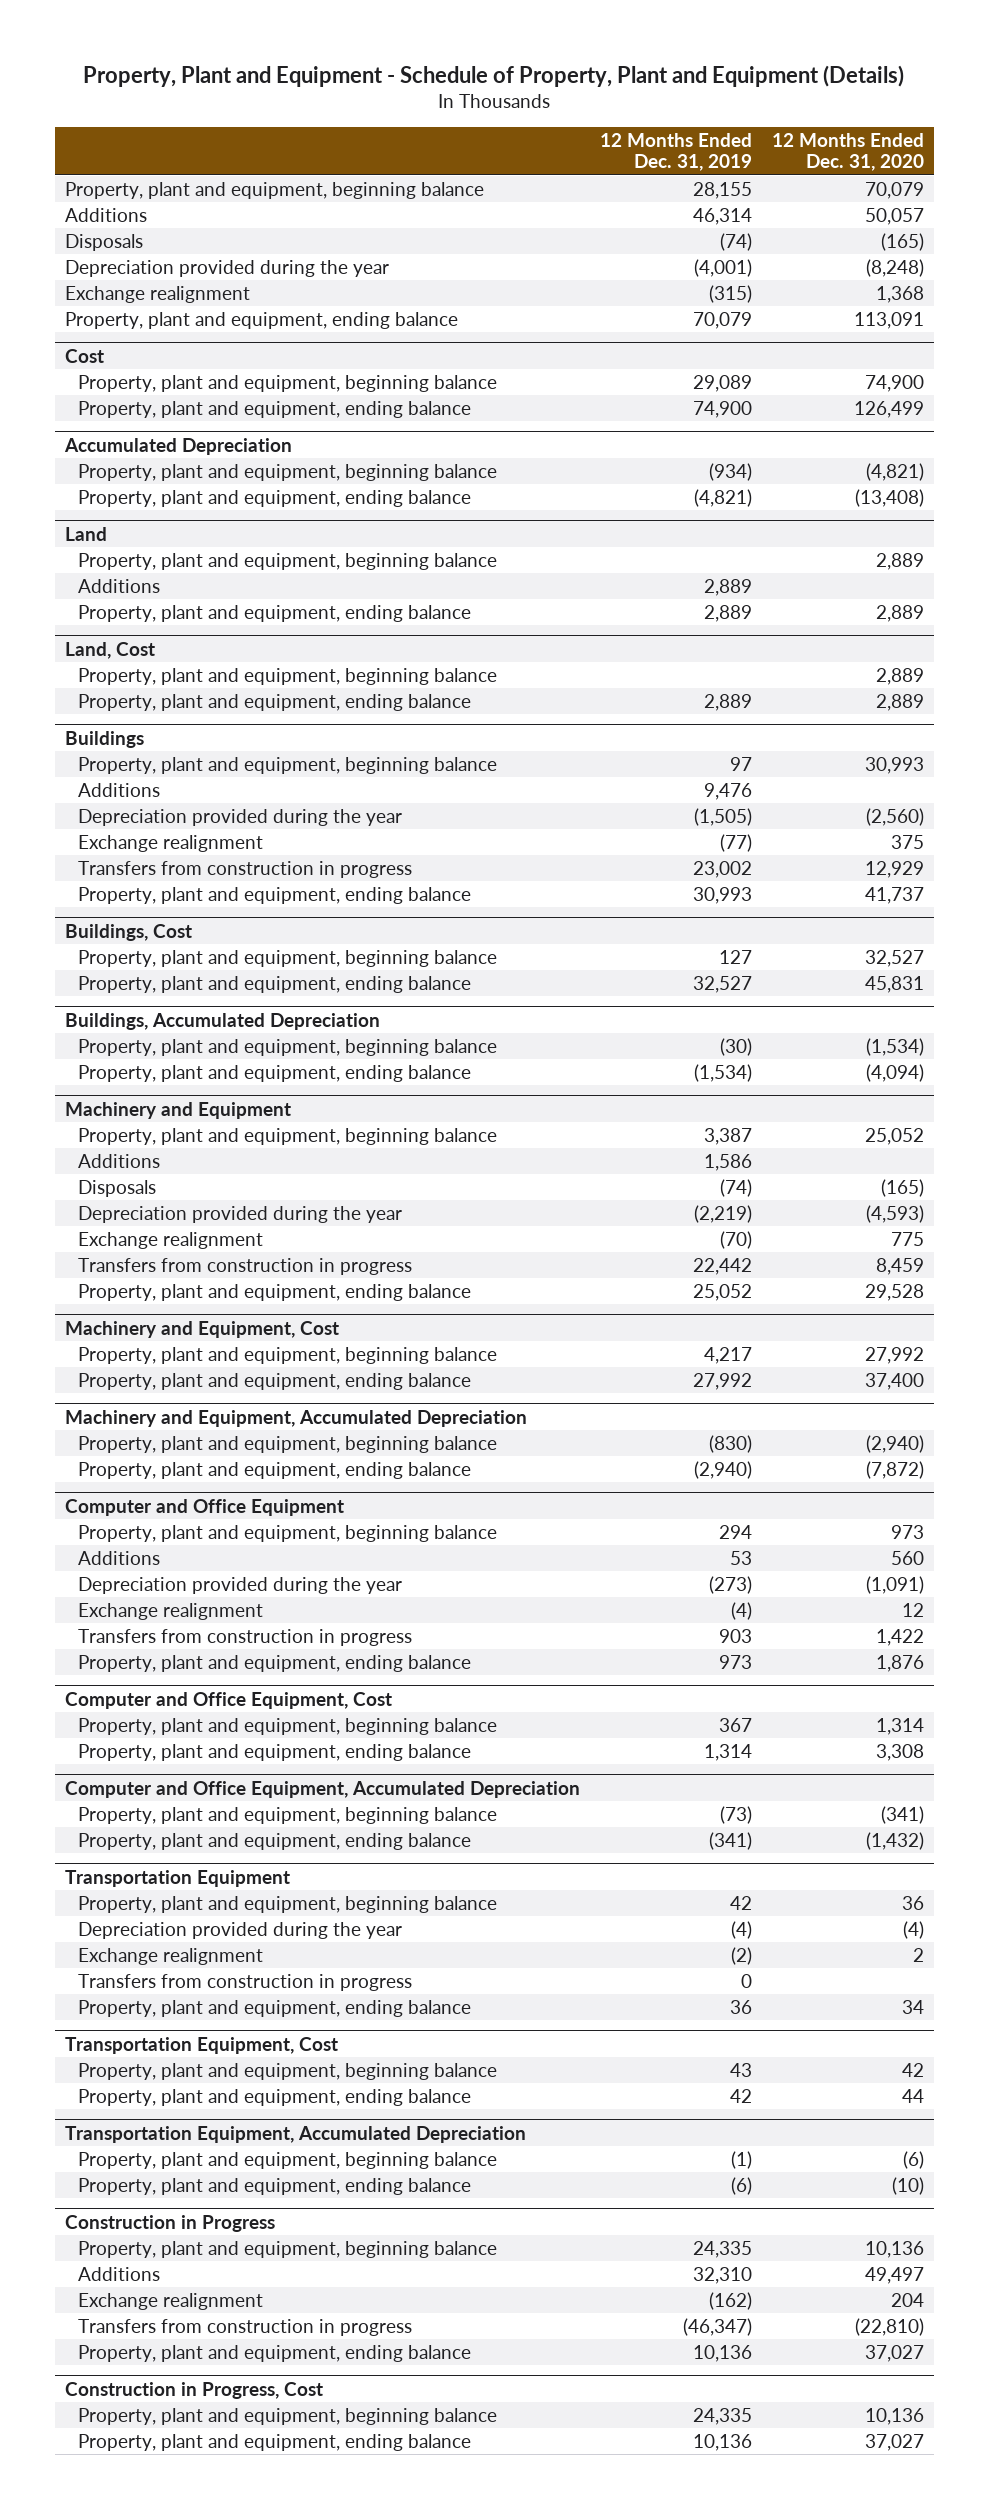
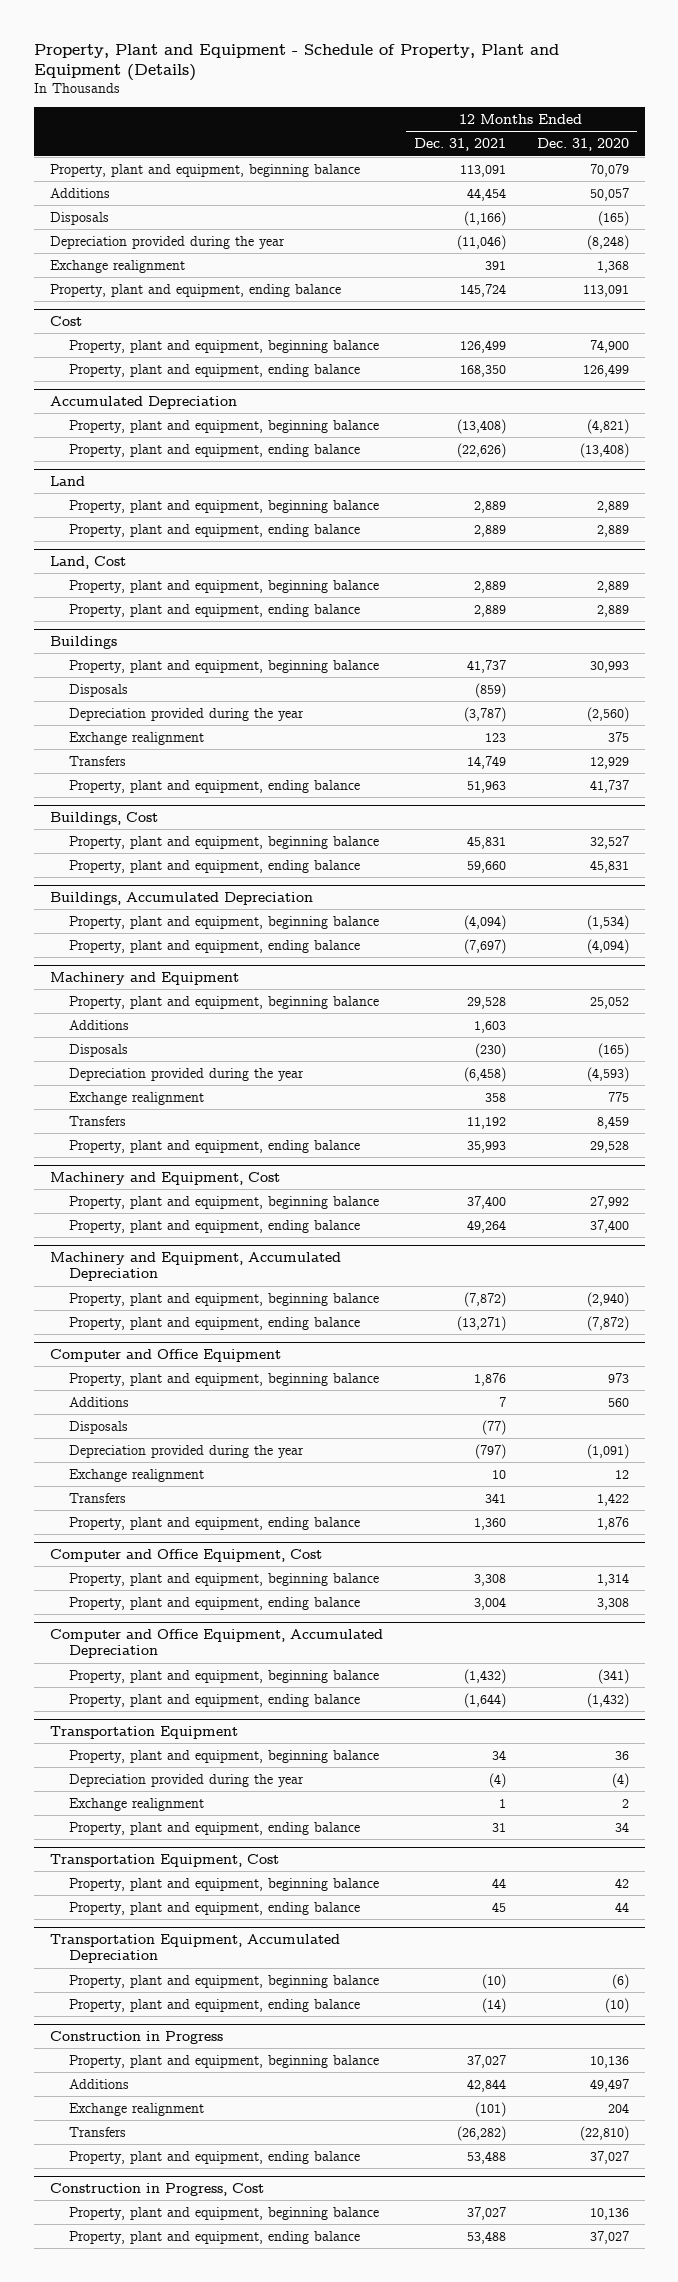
- | 12 Months Ended Dec. 31, 2019 | 12 Months Ended Dec. 31, 2020
+ | 12 Months Ended Dec. 31, 2021 | 12 Months Ended Dec. 31, 2020
@ Land
- Additions | 2,889 |
@ Buildings
- Additions | 9,476 |
+ Disposals | (859) |
- Transfers from construction in progress | 23,002 | 12,929
+ Transfers | 14,749 | 12,929
@ Machinery and Equipment
- Transfers from construction in progress | 22,442 | 8,459
+ Transfers | 11,192 | 8,459
@ Computer and Office Equipment
+ Disposals | (77) |
- Transfers from construction in progress | 903 | 1,422
+ Transfers | 341 | 1,422
@ Transportation Equipment
- Transfers from construction in progress | 0 |
@ Construction in Progress
- Transfers from construction in progress | (46,347) | (22,810)
+ Transfers | (26,282) | (22,810)

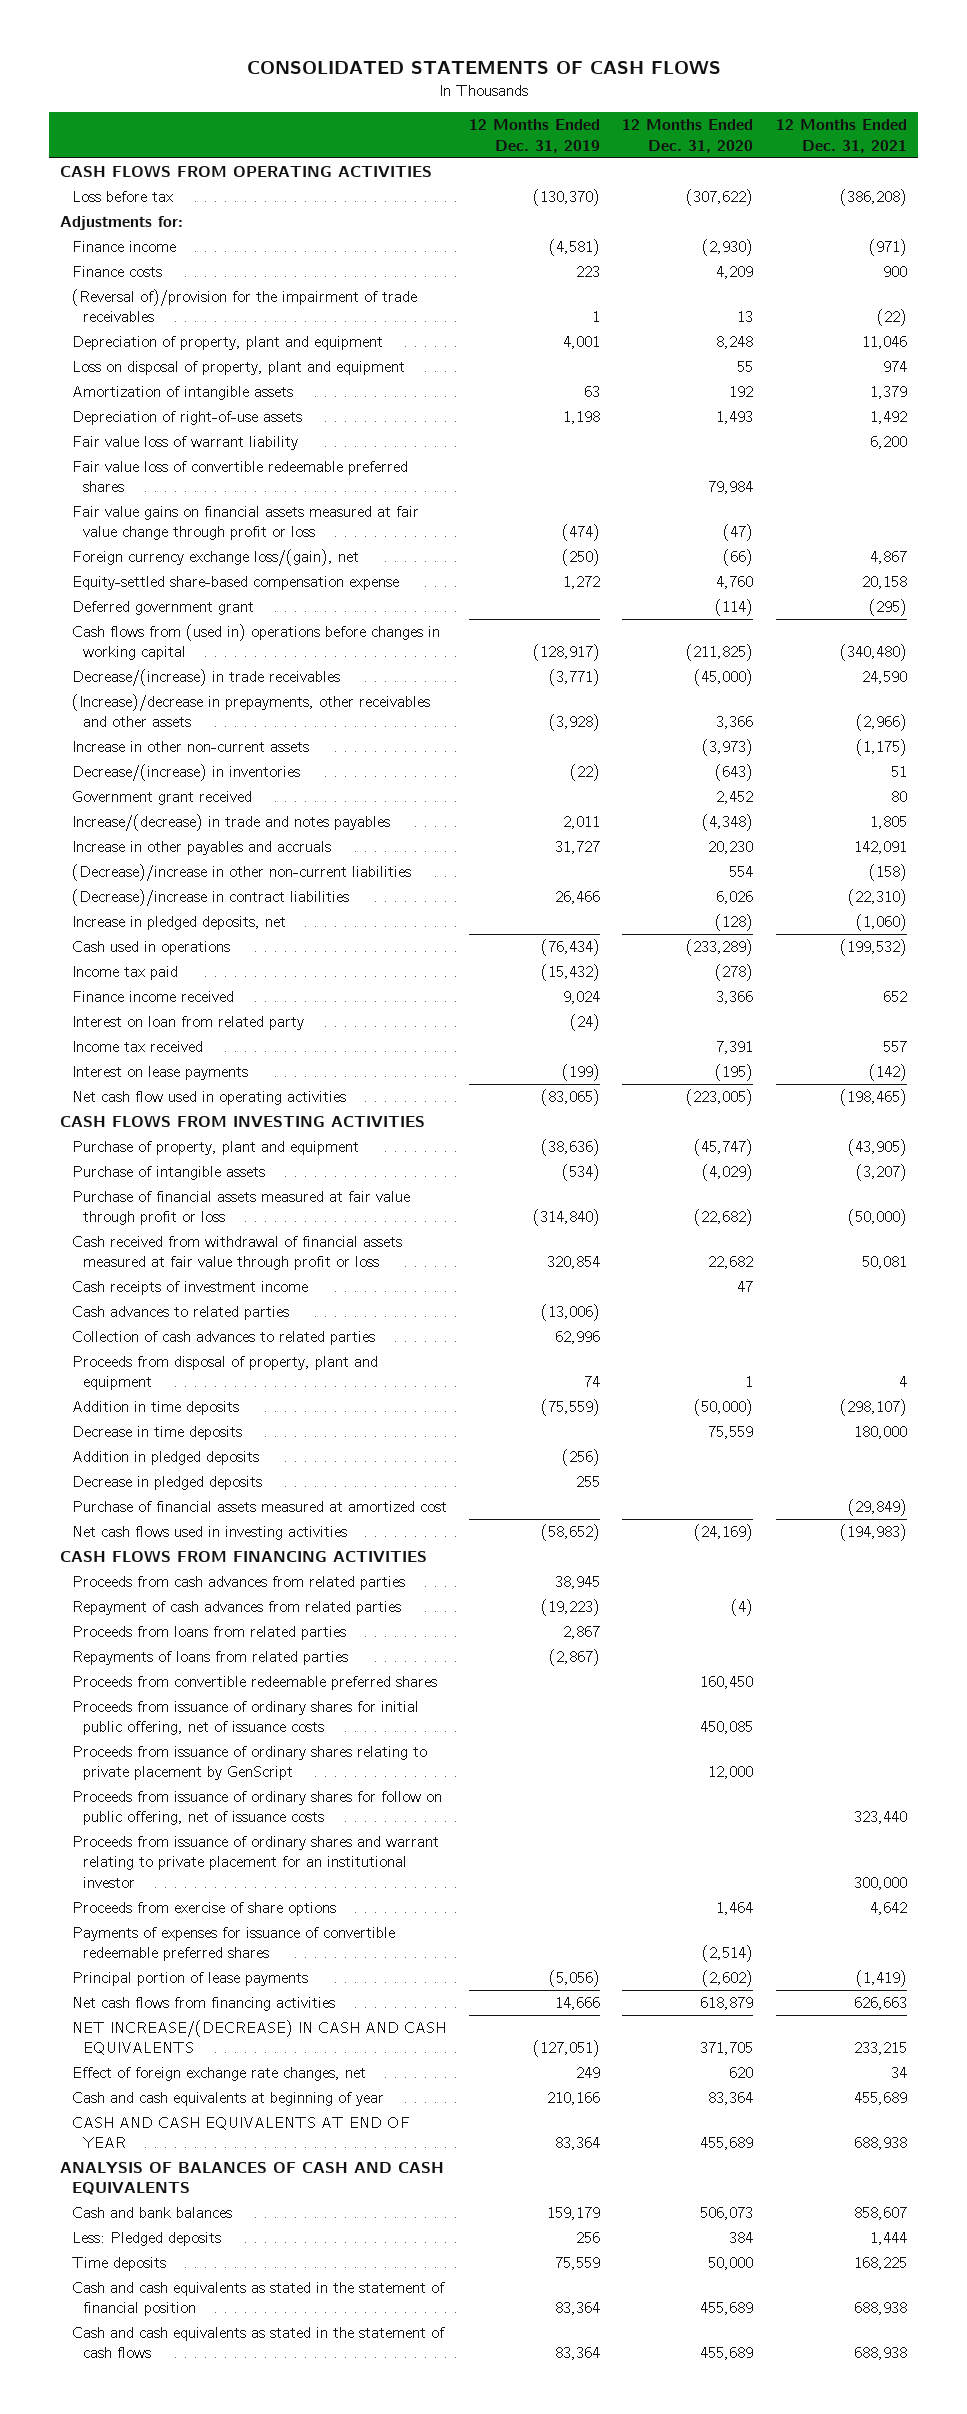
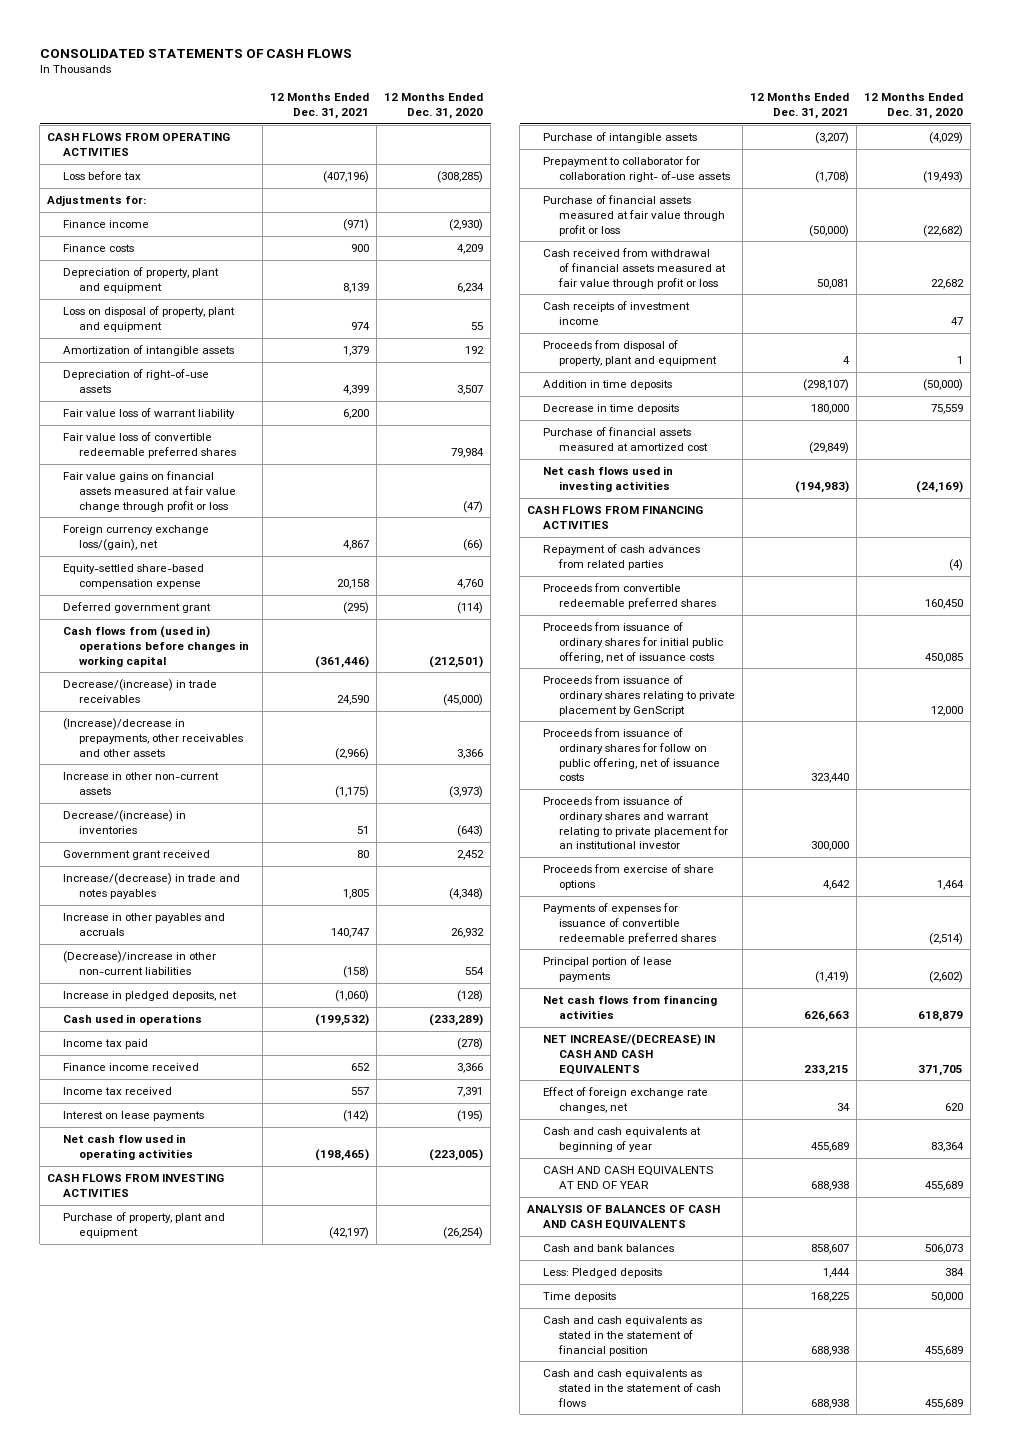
- | 12 Months Ended Dec. 31, 2019 | 12 Months Ended Dec. 31, 2020 | 12 Months Ended Dec. 31, 2021
+ | 12 Months Ended Dec. 31, 2021 | 12 Months Ended Dec. 31, 2020
- Loss before tax | (130,370) | (307,622) | (386,208)
+ Loss before tax | (407,196) | (308,285)
- (Reversal of)/provision for the impairment of trade receivables | 1 | 13 | (22)
- Depreciation of property, plant and equipment | 4,001 | 8,248 | 11,046
+ Depreciation of property, plant and equipment | 8,139 | 6,234
- Depreciation of right-of-use assets | 1,198 | 1,493 | 1,492
+ Depreciation of right-of-use assets | 4,399 | 3,507
- Cash flows from (used in) operations before changes in working capital | (128,917) | (211,825) | (340,480)
+ Cash flows from (used in) operations before changes in working capital | (361,446) | (212,501)
- Increase in other payables and accruals | 31,727 | 20,230 | 142,091
+ Increase in other payables and accruals | 140,747 | 26,932
- (Decrease)/increase in contract liabilities | 26,466 | 6,026 | (22,310)
- Interest on loan from related party | (24) | |
- Purchase of property, plant and equipment | (38,636) | (45,747) | (43,905)
+ Purchase of property, plant and equipment | (42,197) | (26,254)
+ Prepayment to collaborator for collaboration right- of-use assets | (1,708) | (19,493)
- Cash advances to related parties | (13,006) | |
- Collection of cash advances to related parties | 62,996 | |
- Addition in pledged deposits | (256) | |
- Decrease in pledged deposits | 255 | |
- Proceeds from cash advances from related parties | 38,945 | |
- Proceeds from loans from related parties | 2,867 | |
- Repayments of loans from related parties | (2,867) | |

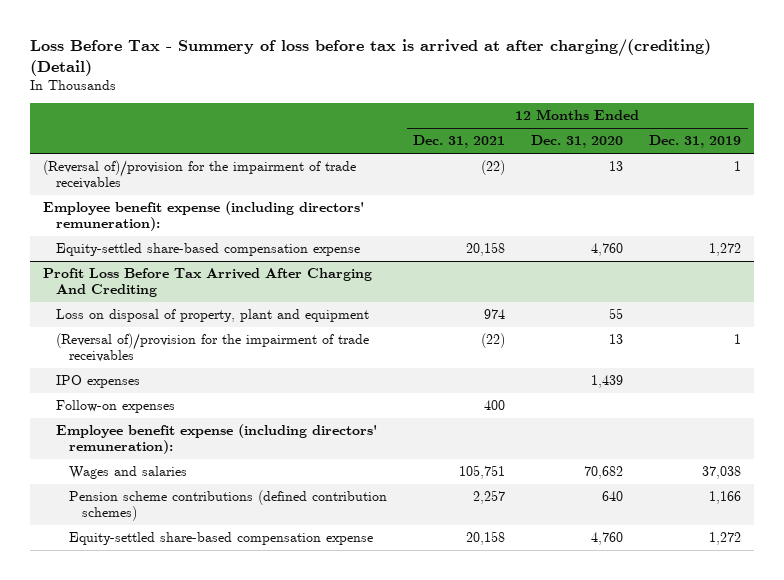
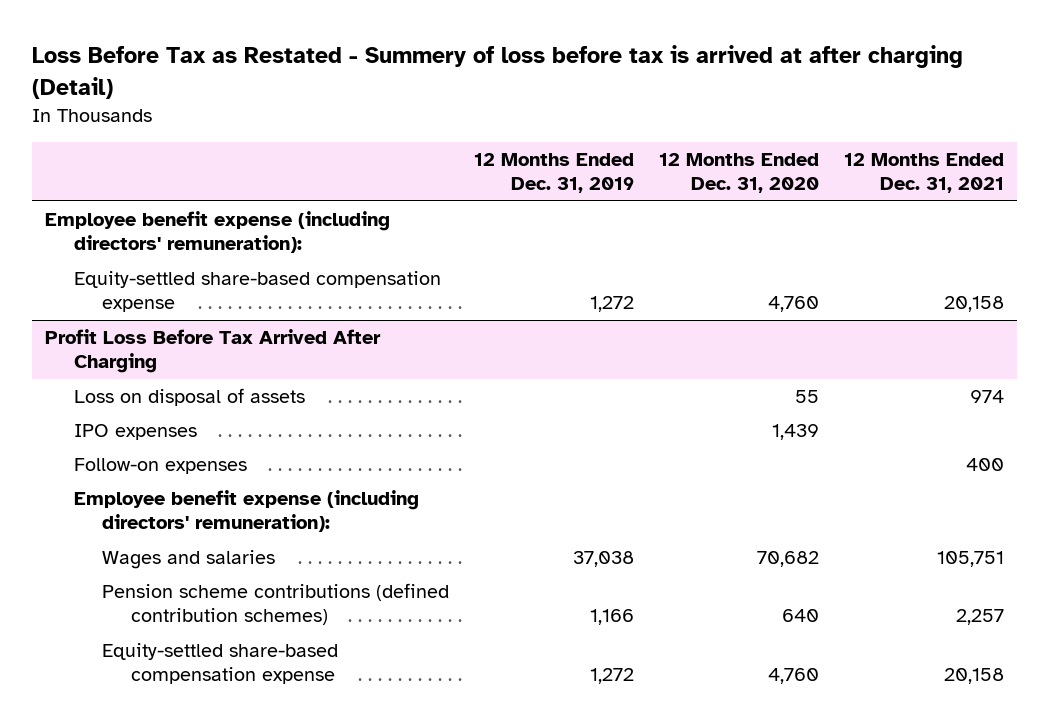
- Loss Before Tax - Summery of loss before tax is arrived at after charging/(crediting) (Detail)
+ Loss Before Tax as Restated - Summery of loss before tax is arrived at after charging (Detail)
- | 12 Months Ended Dec. 31, 2021 | 12 Months Ended Dec. 31, 2020 | 12 Months Ended Dec. 31, 2019
+ | 12 Months Ended Dec. 31, 2019 | 12 Months Ended Dec. 31, 2020 | 12 Months Ended Dec. 31, 2021
- (Reversal of)/provision for the impairment of trade receivables | (22) | 13 | 1
- Profit Loss Before Tax Arrived After Charging And Crediting
- Loss on disposal of property, plant and equipment | 974 | 55 |
- (Reversal of)/provision for the impairment of trade receivables | (22) | 13 | 1
+ Profit Loss Before Tax Arrived After Charging
+ Loss on disposal of assets | | 55 | 974

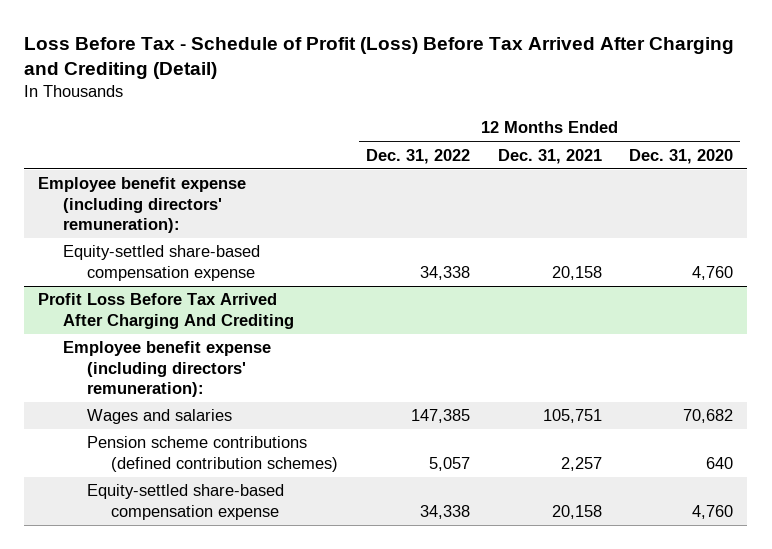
- Loss Before Tax as Restated - Summery of loss before tax is arrived at after charging (Detail)
+ Loss Before Tax - Schedule of Profit (Loss) Before Tax Arrived After Charging and Crediting (Detail)
- | 12 Months Ended Dec. 31, 2019 | 12 Months Ended Dec. 31, 2020 | 12 Months Ended Dec. 31, 2021
+ | 12 Months Ended Dec. 31, 2022 | 12 Months Ended Dec. 31, 2021 | 12 Months Ended Dec. 31, 2020
- Profit Loss Before Tax Arrived After Charging
- Loss on disposal of assets | | 55 | 974
- IPO expenses | | 1,439 |
- Follow-on expenses | | | 400
+ Profit Loss Before Tax Arrived After Charging And Crediting

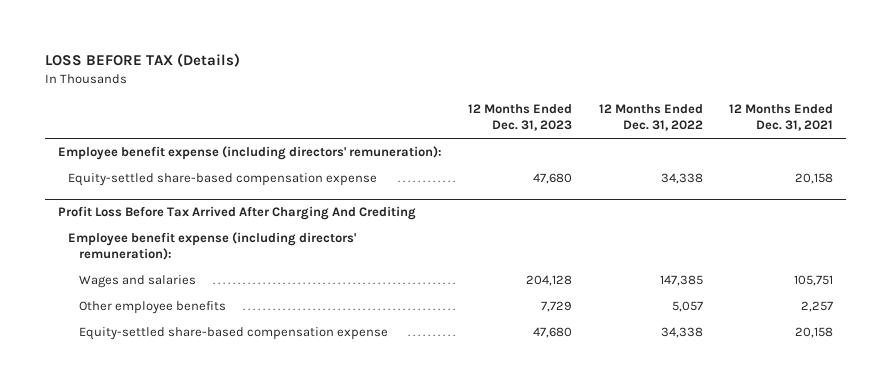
- Loss Before Tax - Schedule of Profit (Loss) Before Tax Arrived After Charging and Crediting (Detail)
+ LOSS BEFORE TAX (Details)
- | 12 Months Ended Dec. 31, 2022 | 12 Months Ended Dec. 31, 2021 | 12 Months Ended Dec. 31, 2020
+ | 12 Months Ended Dec. 31, 2023 | 12 Months Ended Dec. 31, 2022 | 12 Months Ended Dec. 31, 2021
@ Profit Loss Before Tax Arrived After Charging And Crediting
- Pension scheme contributions (defined contribution schemes) | 5,057 | 2,257 | 640
+ Other employee benefits | 7,729 | 5,057 | 2,257

